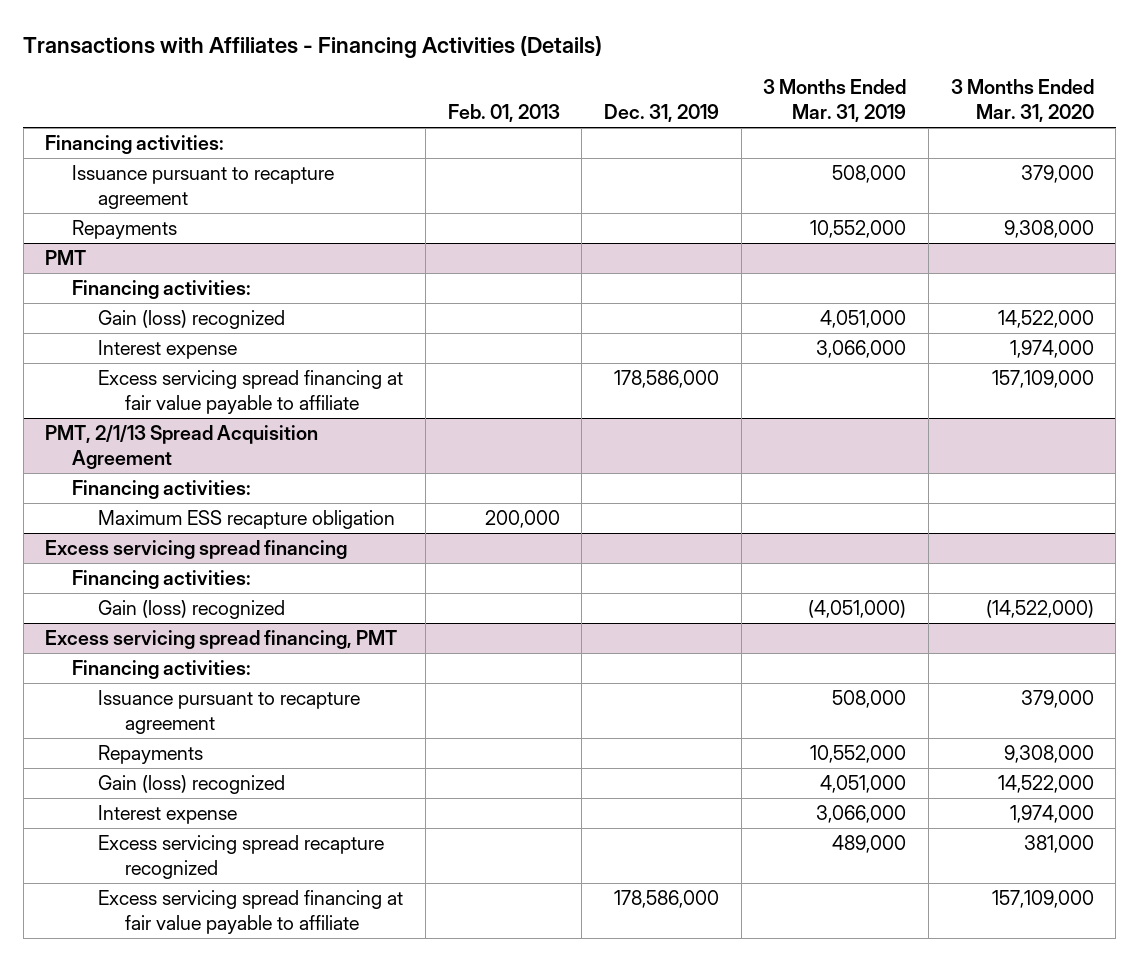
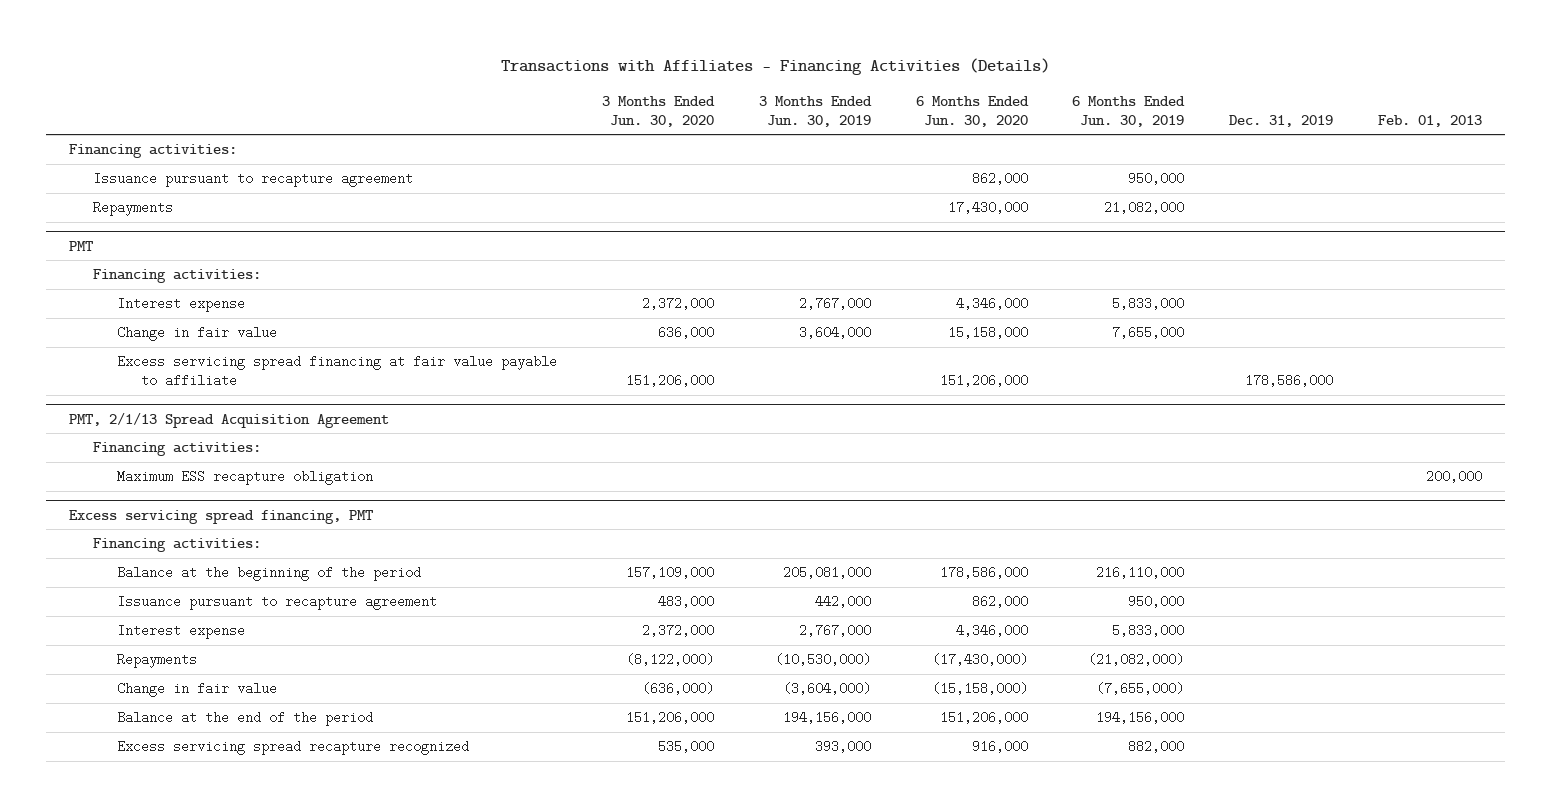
- | Feb. 01, 2013 | Dec. 31, 2019 | 3 Months Ended Mar. 31, 2019 | 3 Months Ended Mar. 31, 2020
+ | 3 Months Ended Jun. 30, 2020 | 3 Months Ended Jun. 30, 2019 | 6 Months Ended Jun. 30, 2020 | 6 Months Ended Jun. 30, 2019 | Dec. 31, 2019 | Feb. 01, 2013
@ PMT
- Gain (loss) recognized | | | 4,051,000 | 14,522,000
+ Change in fair value | 636,000 | 3,604,000 | 15,158,000 | 7,655,000 | |
- Excess servicing spread financing
- Financing activities:
- Gain (loss) recognized | | | (4,051,000) | (14,522,000)
@ Excess servicing spread financing, PMT
+ Balance at the beginning of the period | 157,109,000 | 205,081,000 | 178,586,000 | 216,110,000 | |
- Gain (loss) recognized | | | 4,051,000 | 14,522,000
moved down: Repayments | (8,122,000) | (10,530,000) | (17,430,000) | (21,082,000) | |
+ Change in fair value | (636,000) | (3,604,000) | (15,158,000) | (7,655,000) | |
+ Balance at the end of the period | 151,206,000 | 194,156,000 | 151,206,000 | 194,156,000 | |
- Excess servicing spread financing at fair value payable to affiliate | | 178,586,000 | | 157,109,000

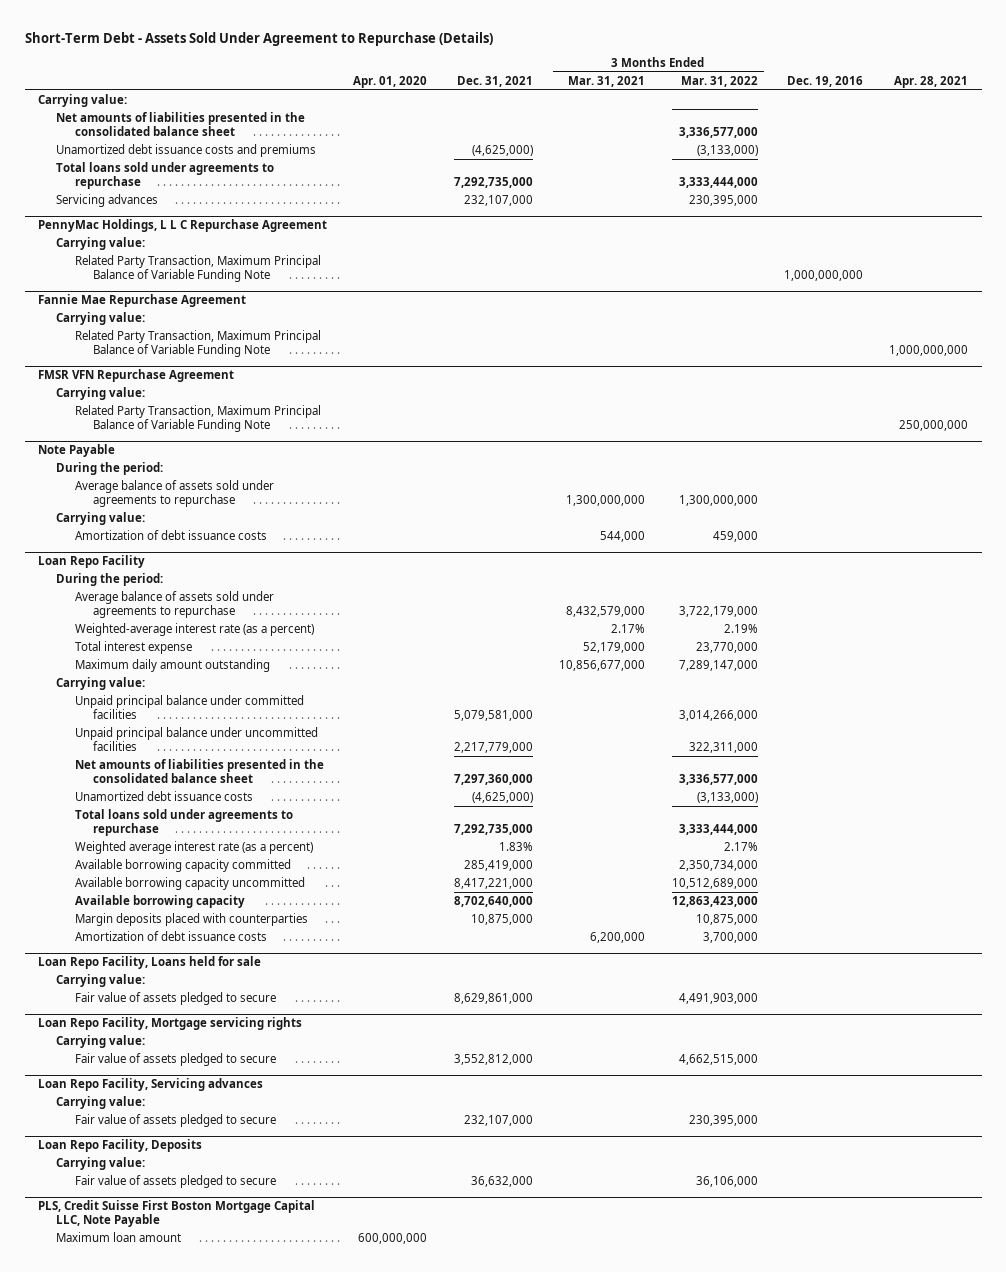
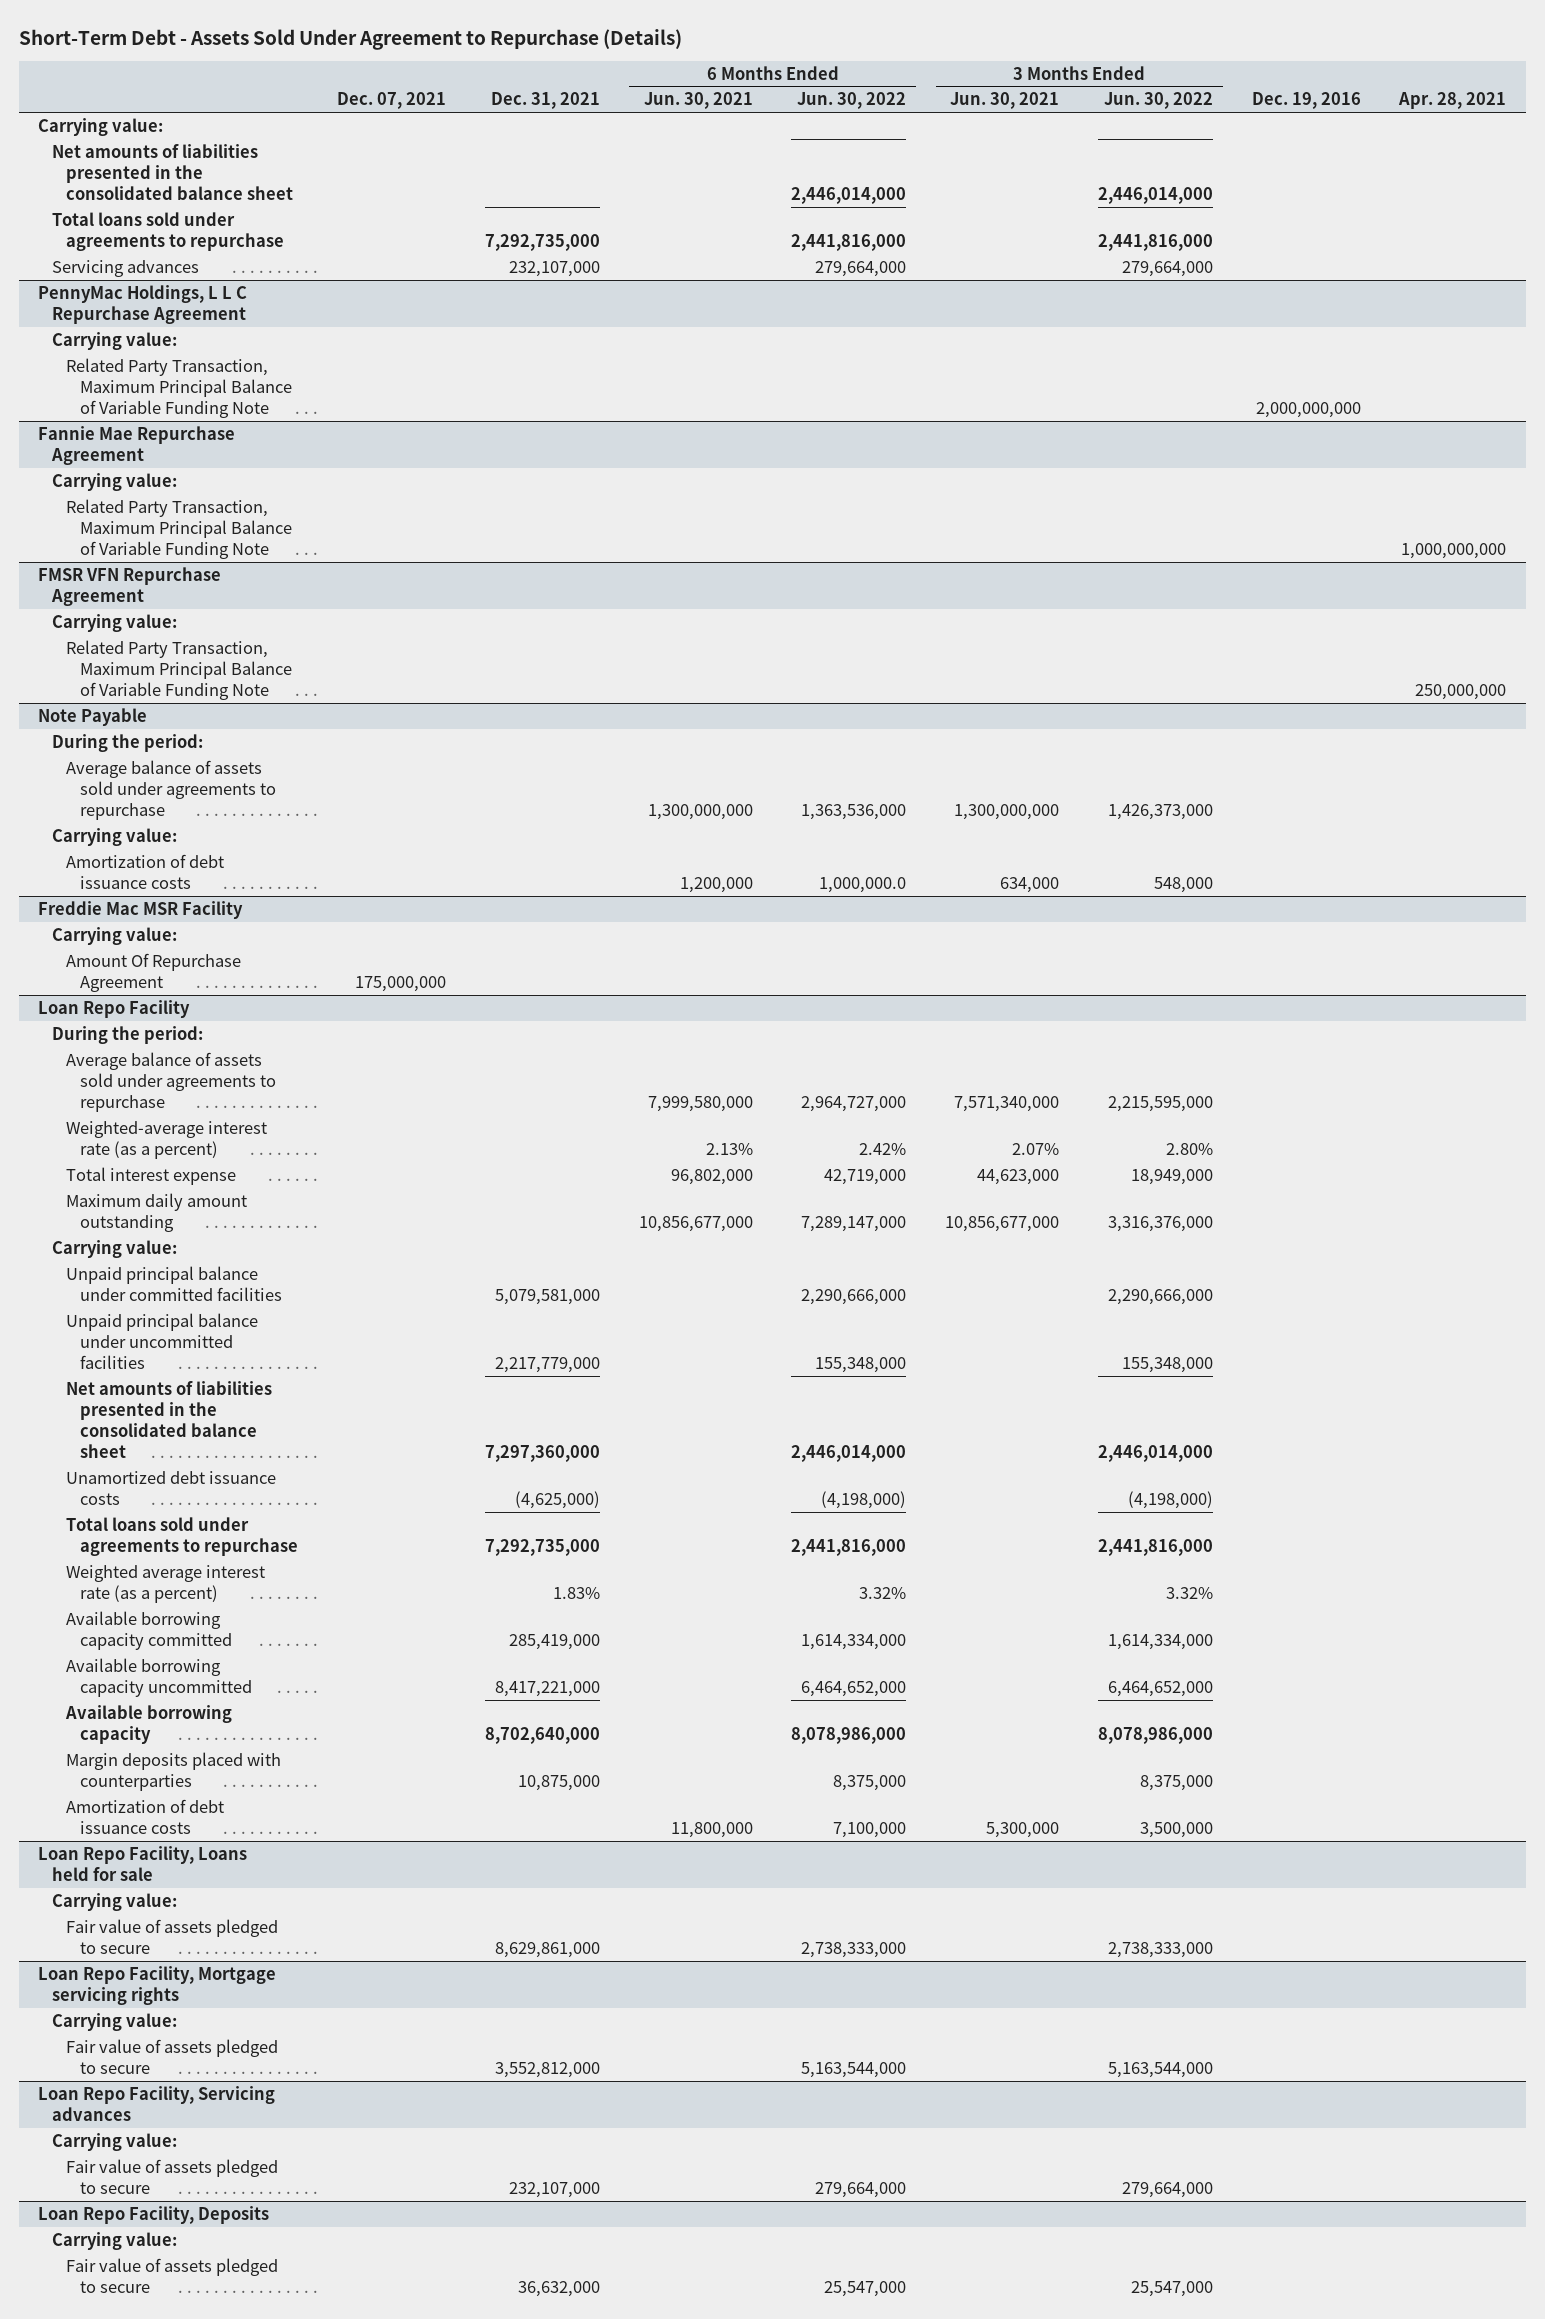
- | Apr. 01, 2020 | Dec. 31, 2021 | 3 Months Ended Mar. 31, 2021 | 3 Months Ended Mar. 31, 2022 | Dec. 19, 2016 | Apr. 28, 2021
+ | Dec. 07, 2021 | Dec. 31, 2021 | 6 Months Ended Jun. 30, 2021 | 6 Months Ended Jun. 30, 2022 | 3 Months Ended Jun. 30, 2021 | 3 Months Ended Jun. 30, 2022 | Dec. 19, 2016 | Apr. 28, 2021
- Unamortized debt issuance costs and premiums | | (4,625,000) | | (3,133,000) | |
@ PennyMac Holdings, L L C Repurchase Agreement
- Related Party Transaction, Maximum Principal Balance of Variable Funding Note | | | | | 1,000,000,000 |
+ Related Party Transaction, Maximum Principal Balance of Variable Funding Note | | | | | | | 2,000,000,000 |
+ Freddie Mac MSR Facility
+ Carrying value:
+ Amount Of Repurchase Agreement | 175,000,000 | | | | | | |
- PLS, Credit Suisse First Boston Mortgage Capital LLC, Note Payable
- Maximum loan amount | 600,000,000 | | | | |

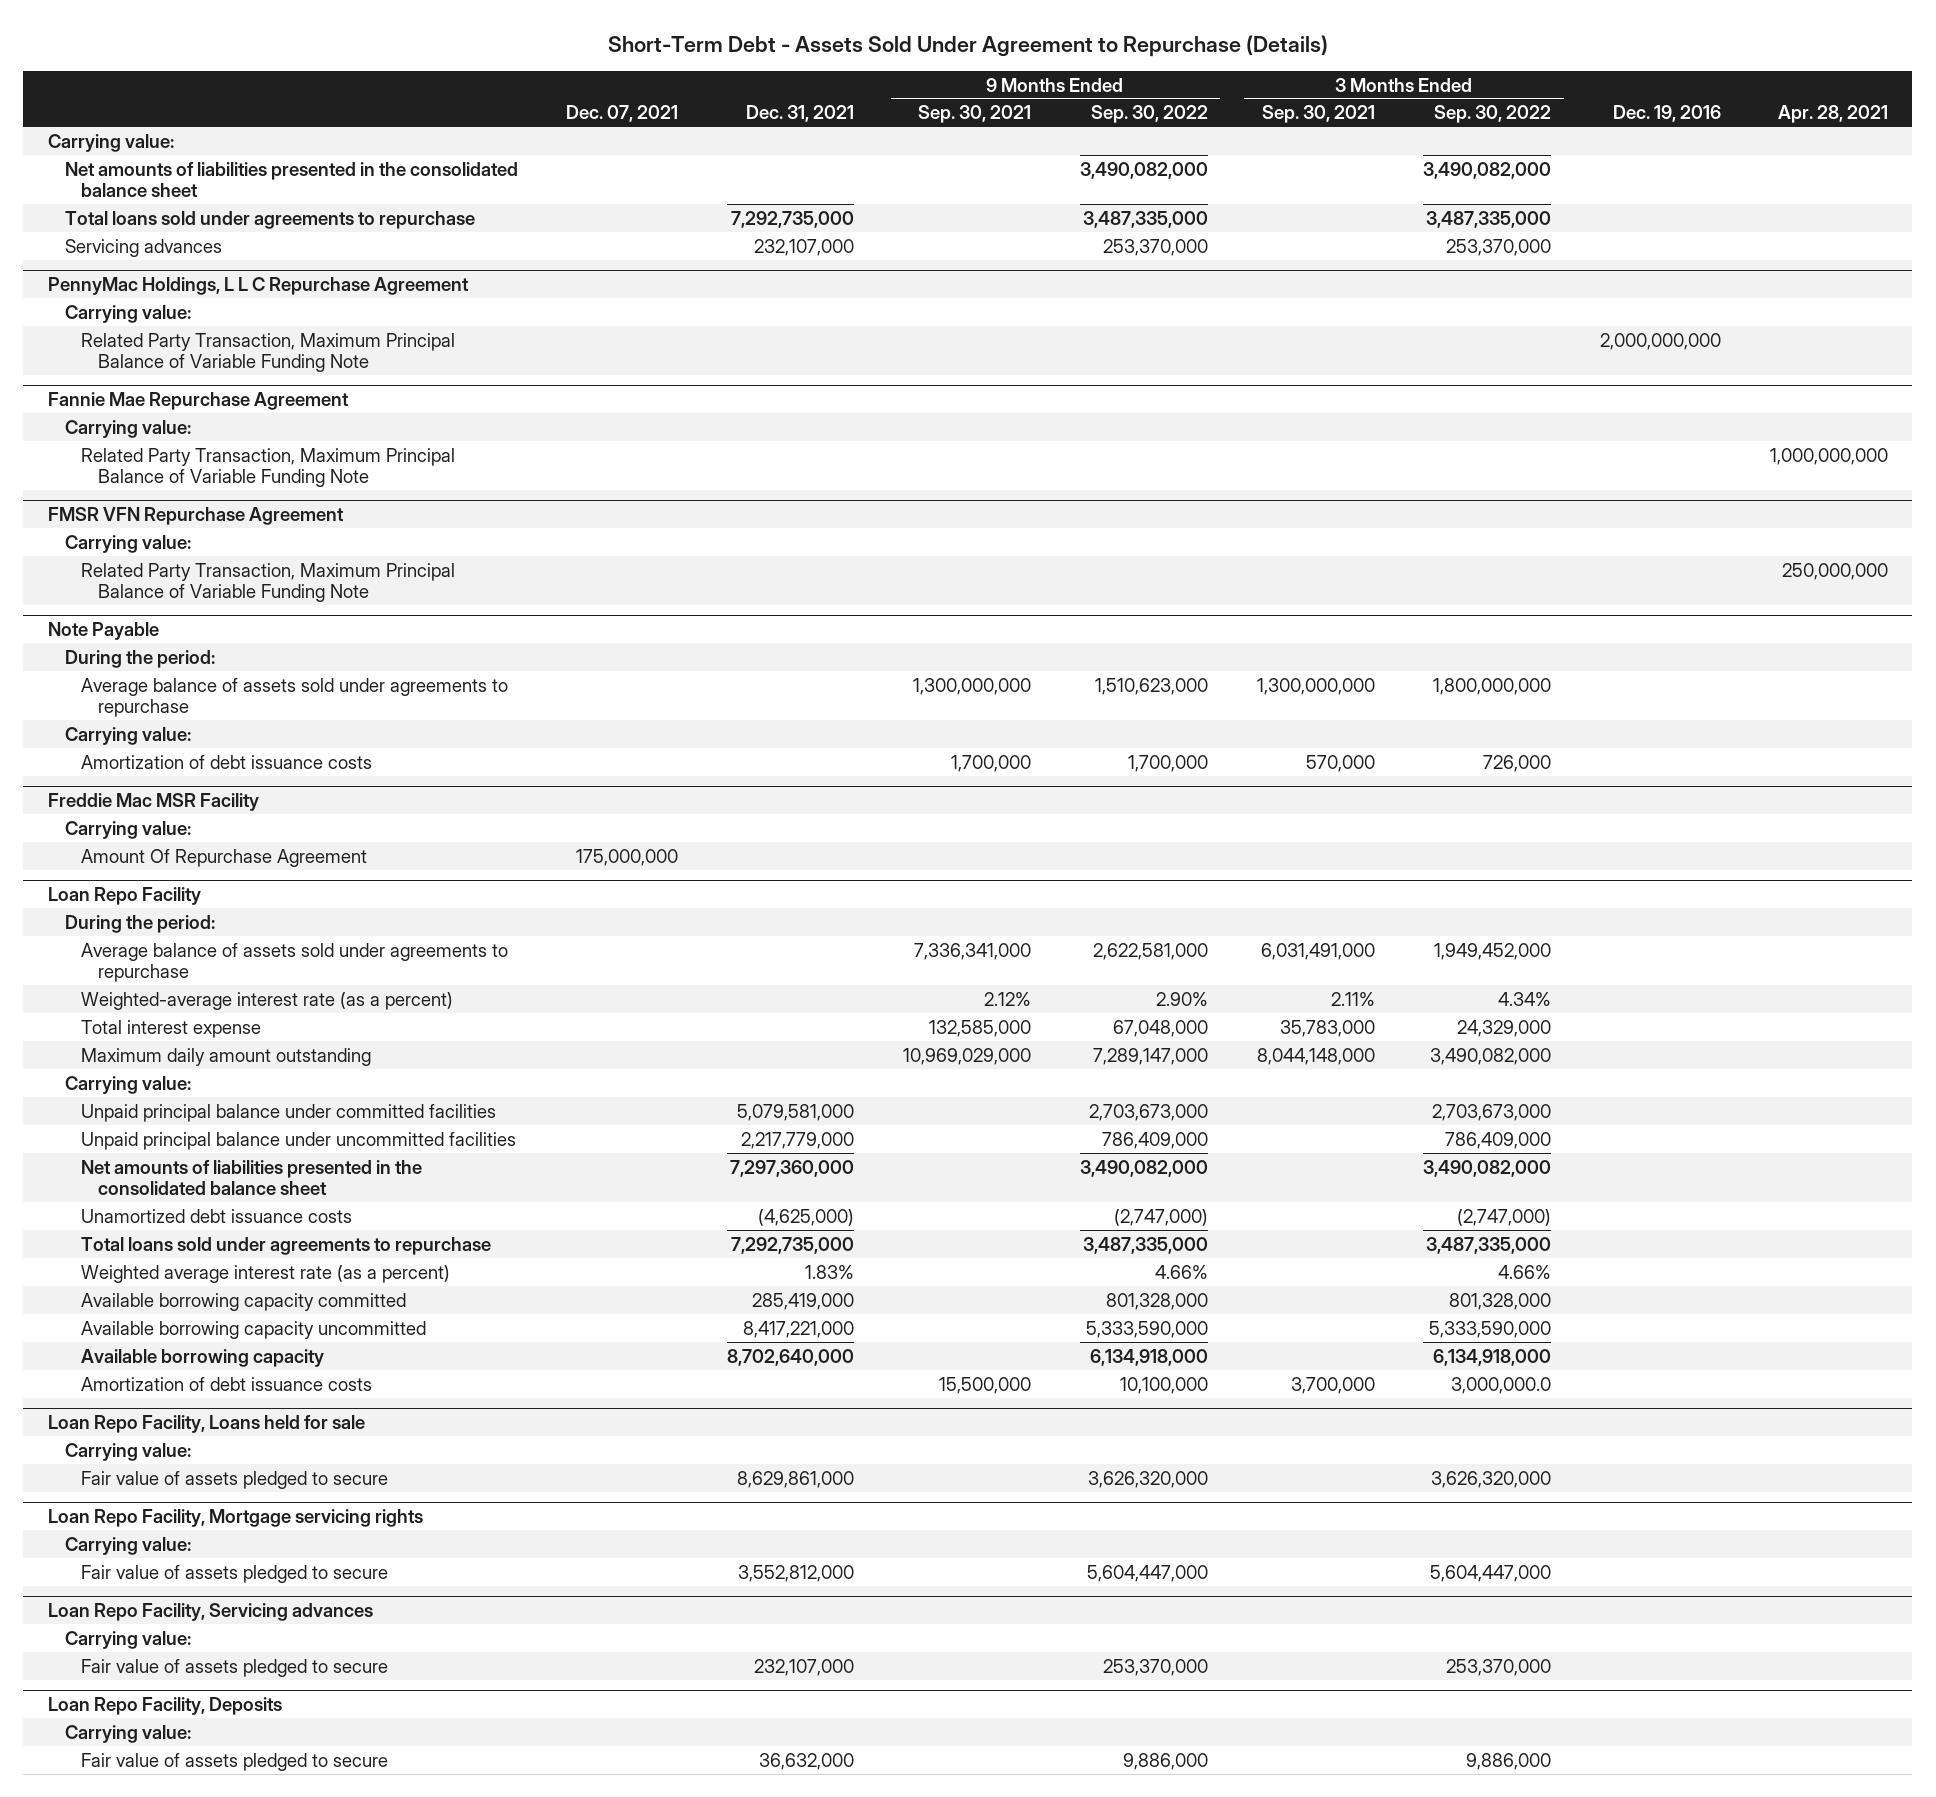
- | Dec. 07, 2021 | Dec. 31, 2021 | 6 Months Ended Jun. 30, 2021 | 6 Months Ended Jun. 30, 2022 | 3 Months Ended Jun. 30, 2021 | 3 Months Ended Jun. 30, 2022 | Dec. 19, 2016 | Apr. 28, 2021
+ | Dec. 07, 2021 | Dec. 31, 2021 | 9 Months Ended Sep. 30, 2021 | 9 Months Ended Sep. 30, 2022 | 3 Months Ended Sep. 30, 2021 | 3 Months Ended Sep. 30, 2022 | Dec. 19, 2016 | Apr. 28, 2021
@ Loan Repo Facility
- Margin deposits placed with counterparties | | 10,875,000 | | 8,375,000 | | 8,375,000 | |

